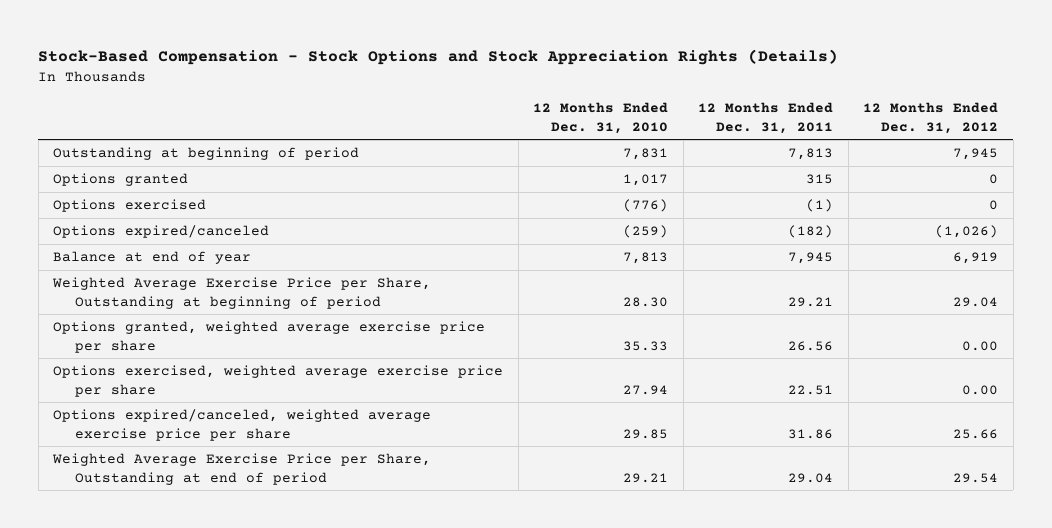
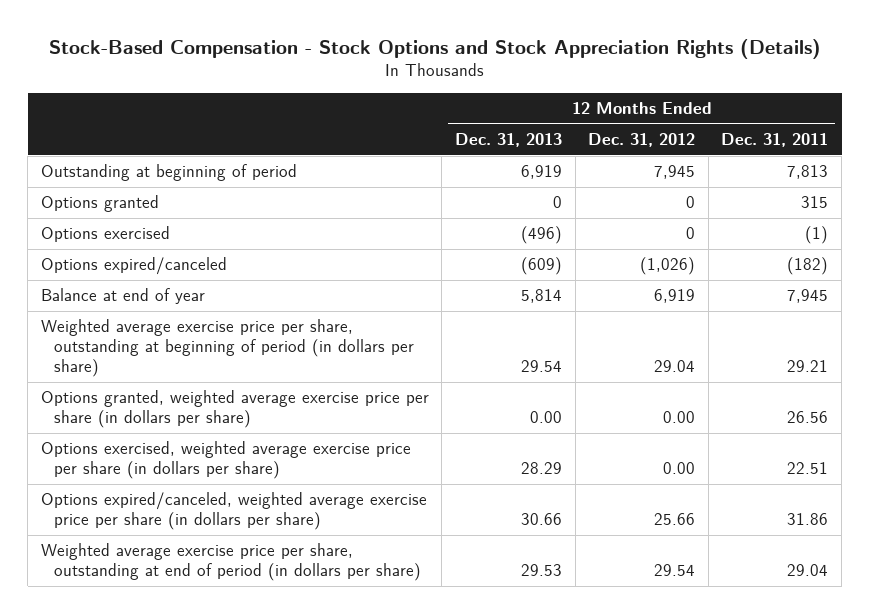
- | 12 Months Ended Dec. 31, 2010 | 12 Months Ended Dec. 31, 2011 | 12 Months Ended Dec. 31, 2012
+ | 12 Months Ended Dec. 31, 2013 | 12 Months Ended Dec. 31, 2012 | 12 Months Ended Dec. 31, 2011
- Weighted Average Exercise Price per Share, Outstanding at beginning of period | 28.30 | 29.21 | 29.04
- Options granted, weighted average exercise price per share | 35.33 | 26.56 | 0.00
- Options exercised, weighted average exercise price per share | 27.94 | 22.51 | 0.00
- Options expired/canceled, weighted average exercise price per share | 29.85 | 31.86 | 25.66
- Weighted Average Exercise Price per Share, Outstanding at end of period | 29.21 | 29.04 | 29.54
+ Weighted average exercise price per share, outstanding at beginning of period (in dollars per share) | 29.54 | 29.04 | 29.21
+ Options granted, weighted average exercise price per share (in dollars per share) | 0.00 | 0.00 | 26.56
+ Options exercised, weighted average exercise price per share (in dollars per share) | 28.29 | 0.00 | 22.51
+ Options expired/canceled, weighted average exercise price per share (in dollars per share) | 30.66 | 25.66 | 31.86
+ Weighted average exercise price per share, outstanding at end of period (in dollars per share) | 29.53 | 29.54 | 29.04

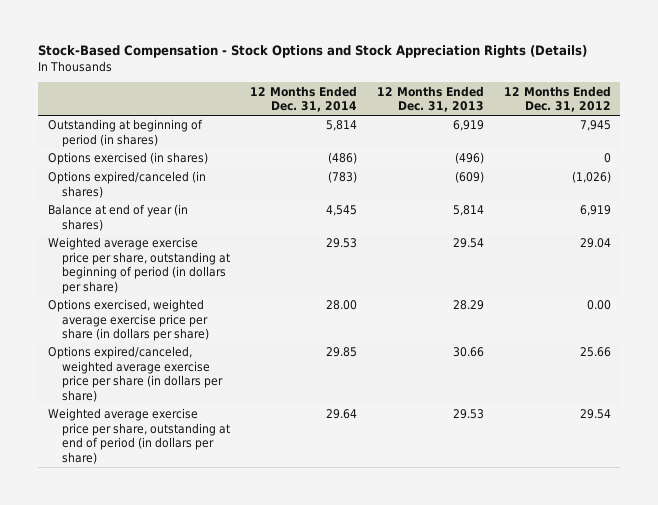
- | 12 Months Ended Dec. 31, 2013 | 12 Months Ended Dec. 31, 2012 | 12 Months Ended Dec. 31, 2011
+ | 12 Months Ended Dec. 31, 2014 | 12 Months Ended Dec. 31, 2013 | 12 Months Ended Dec. 31, 2012
- Outstanding at beginning of period | 6,919 | 7,945 | 7,813
- Options granted | 0 | 0 | 315
- Options exercised | (496) | 0 | (1)
- Options expired/canceled | (609) | (1,026) | (182)
- Balance at end of year | 5,814 | 6,919 | 7,945
+ Outstanding at beginning of period (in shares) | 5,814 | 6,919 | 7,945
+ Options exercised (in shares) | (486) | (496) | 0
+ Options expired/canceled (in shares) | (783) | (609) | (1,026)
+ Balance at end of year (in shares) | 4,545 | 5,814 | 6,919
- Options granted, weighted average exercise price per share (in dollars per share) | 0.00 | 0.00 | 26.56

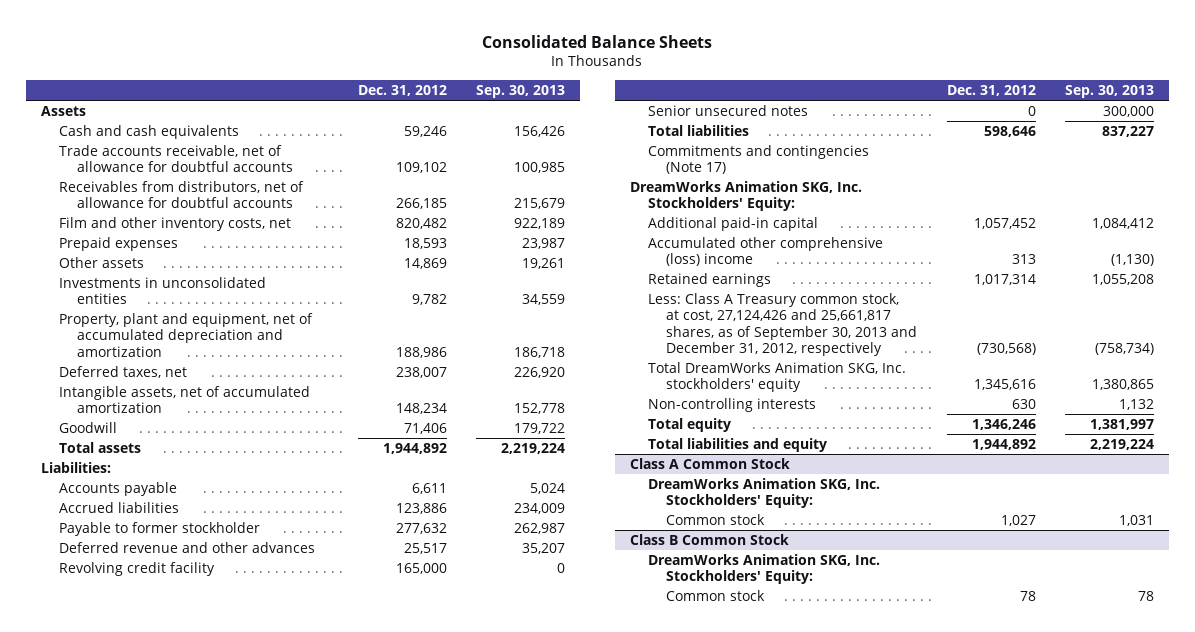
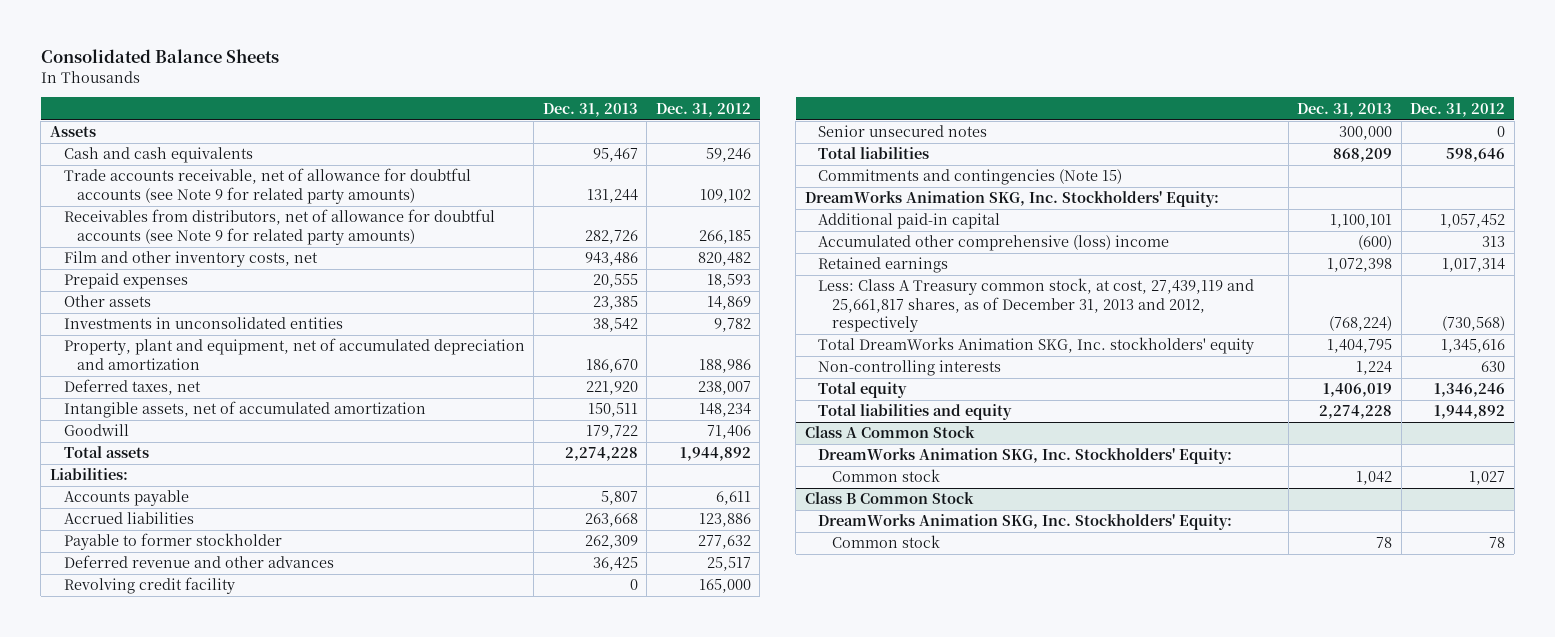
- | Dec. 31, 2012 | Sep. 30, 2013
+ | Dec. 31, 2013 | Dec. 31, 2012
- Trade accounts receivable, net of allowance for doubtful accounts | 109,102 | 100,985
- Receivables from distributors, net of allowance for doubtful accounts | 266,185 | 215,679
+ Trade accounts receivable, net of allowance for doubtful accounts (see Note 9 for related party amounts) | 131,244 | 109,102
+ Receivables from distributors, net of allowance for doubtful accounts (see Note 9 for related party amounts) | 282,726 | 266,185
- Commitments and contingencies (Note 17)
+ Commitments and contingencies (Note 15)
- Less: Class A Treasury common stock, at cost, 27,124,426 and 25,661,817 shares, as of September 30, 2013 and December 31, 2012, respectively | (730,568) | (758,734)
+ Less: Class A Treasury common stock, at cost, 27,439,119 and 25,661,817 shares, as of December 31, 2013 and 2012, respectively | (768,224) | (730,568)

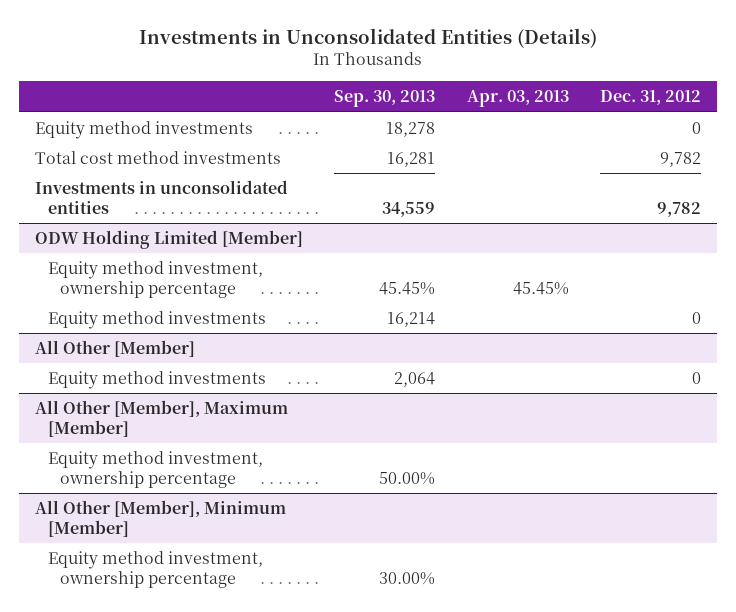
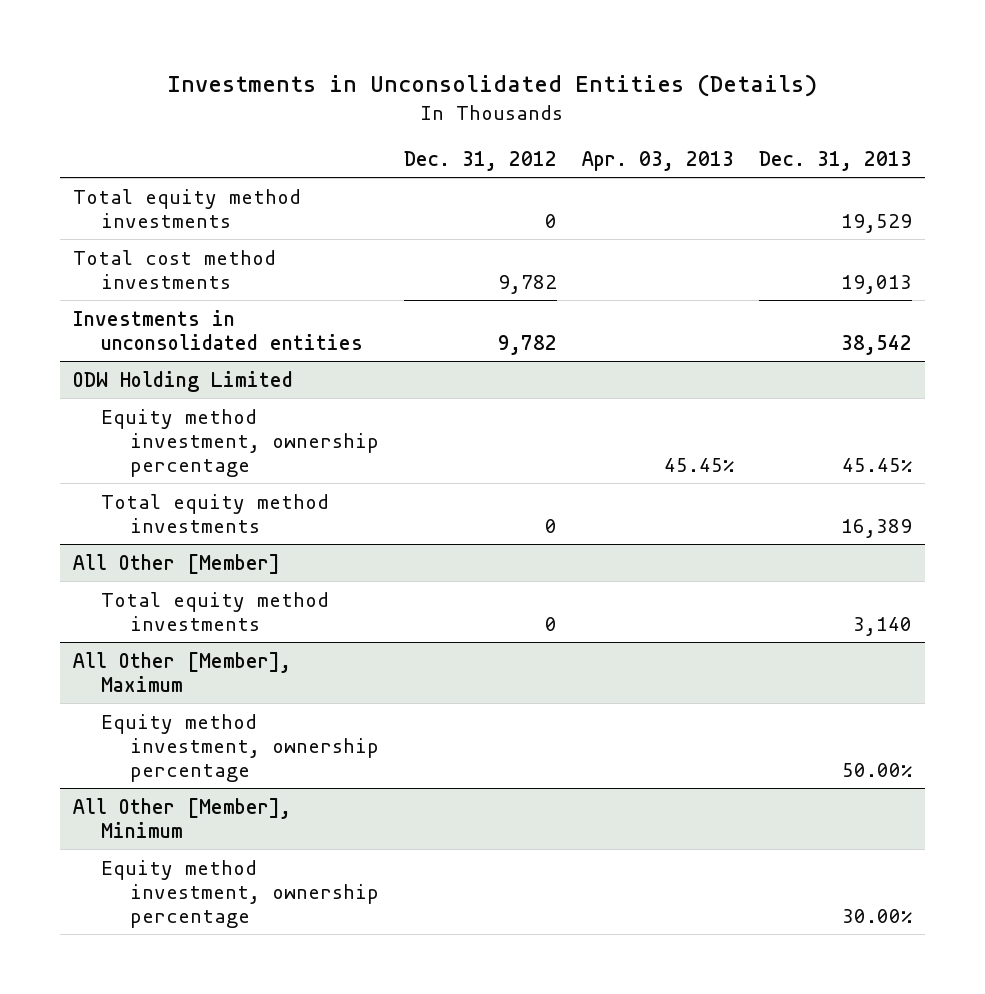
- | Sep. 30, 2013 | Apr. 03, 2013 | Dec. 31, 2012
+ | Dec. 31, 2012 | Apr. 03, 2013 | Dec. 31, 2013
- Equity method investments | 18,278 | | 0
+ Total equity method investments | 0 | | 19,529
- ODW Holding Limited [Member]
+ ODW Holding Limited
- Equity method investments | 16,214 | | 0
+ Total equity method investments | 0 | | 16,389
@ All Other [Member]
- Equity method investments | 2,064 | | 0
- All Other [Member], Maximum [Member]
@ All Other [Member]
+ Total equity method investments | 0 | | 3,140
+ All Other [Member], Maximum
- All Other [Member], Minimum [Member]
+ All Other [Member], Minimum

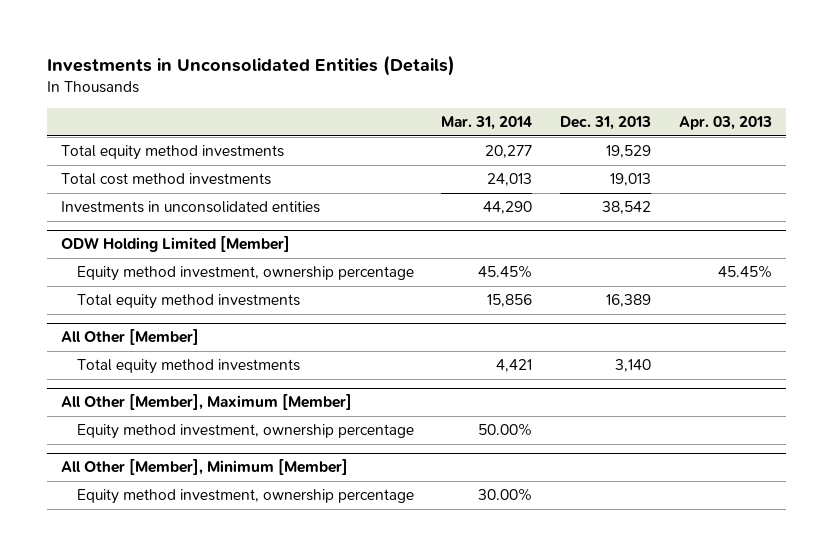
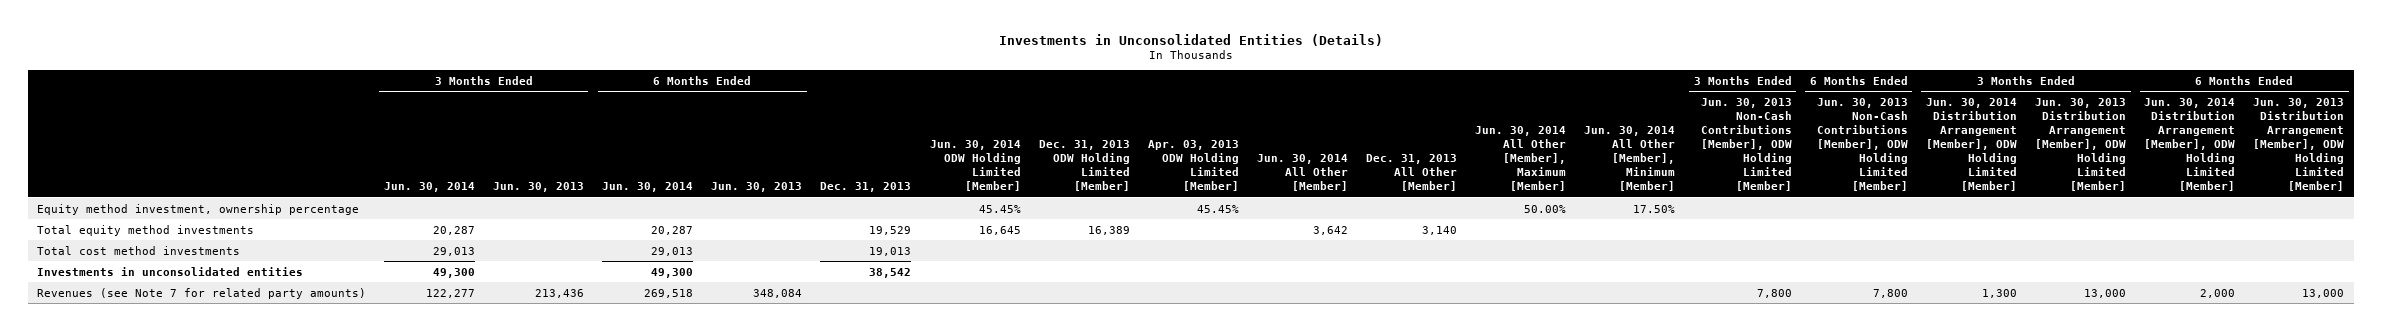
- | Mar. 31, 2014 | Dec. 31, 2013 | Apr. 03, 2013
+ | 3 Months Ended Jun. 30, 2014 | 3 Months Ended Jun. 30, 2013 | 6 Months Ended Jun. 30, 2014 | 6 Months Ended Jun. 30, 2013 | Dec. 31, 2013 | Jun. 30, 2014 ODW Holding Limited [Member] | Dec. 31, 2013 ODW Holding Limited [Member] | Apr. 03, 2013 ODW Holding Limited [Member] | Jun. 30, 2014 All Other [Member] | Dec. 31, 2013 All Other [Member] | Jun. 30, 2014 All Other [Member], Maximum [Member] | Jun. 30, 2014 All Other [Member], Minimum [Member] | 3 Months Ended Jun. 30, 2013 Non-Cash Contributions [Member], ODW Holding Limited [Member] | 6 Months Ended Jun. 30, 2013 Non-Cash Contributions [Member], ODW Holding Limited [Member] | 3 Months Ended Jun. 30, 2014 Distribution Arrangement [Member], ODW Holding Limited [Member] | 3 Months Ended Jun. 30, 2013 Distribution Arrangement [Member], ODW Holding Limited [Member] | 6 Months Ended Jun. 30, 2014 Distribution Arrangement [Member], ODW Holding Limited [Member] | 6 Months Ended Jun. 30, 2013 Distribution Arrangement [Member], ODW Holding Limited [Member]
+ Equity method investment, ownership percentage | | | | | | 45.45% | | 45.45% | | | 50.00% | 17.50% | | | | | |
- ODW Holding Limited [Member]
- Equity method investment, ownership percentage | 45.45% | | 45.45%
- Total equity method investments | 15,856 | 16,389 |
- All Other [Member]
- Total equity method investments | 4,421 | 3,140 |
- All Other [Member], Maximum [Member]
- Equity method investment, ownership percentage | 50.00% | |
- All Other [Member], Minimum [Member]
- Equity method investment, ownership percentage | 30.00% | |
+ Revenues (see Note 7 for related party amounts) | 122,277 | 213,436 | 269,518 | 348,084 | | | | | | | | | 7,800 | 7,800 | 1,300 | 13,000 | 2,000 | 13,000

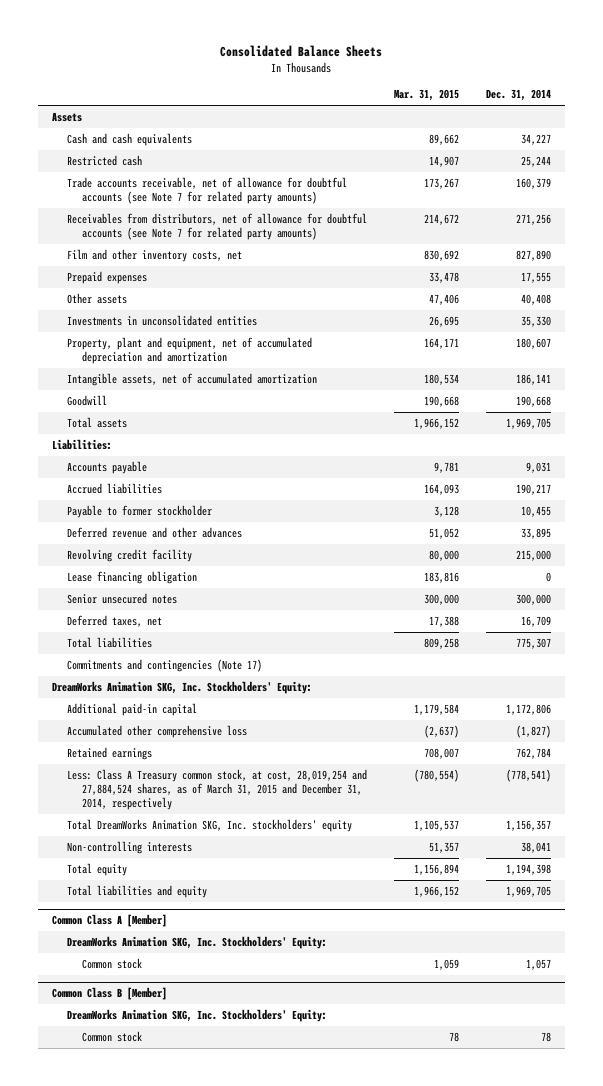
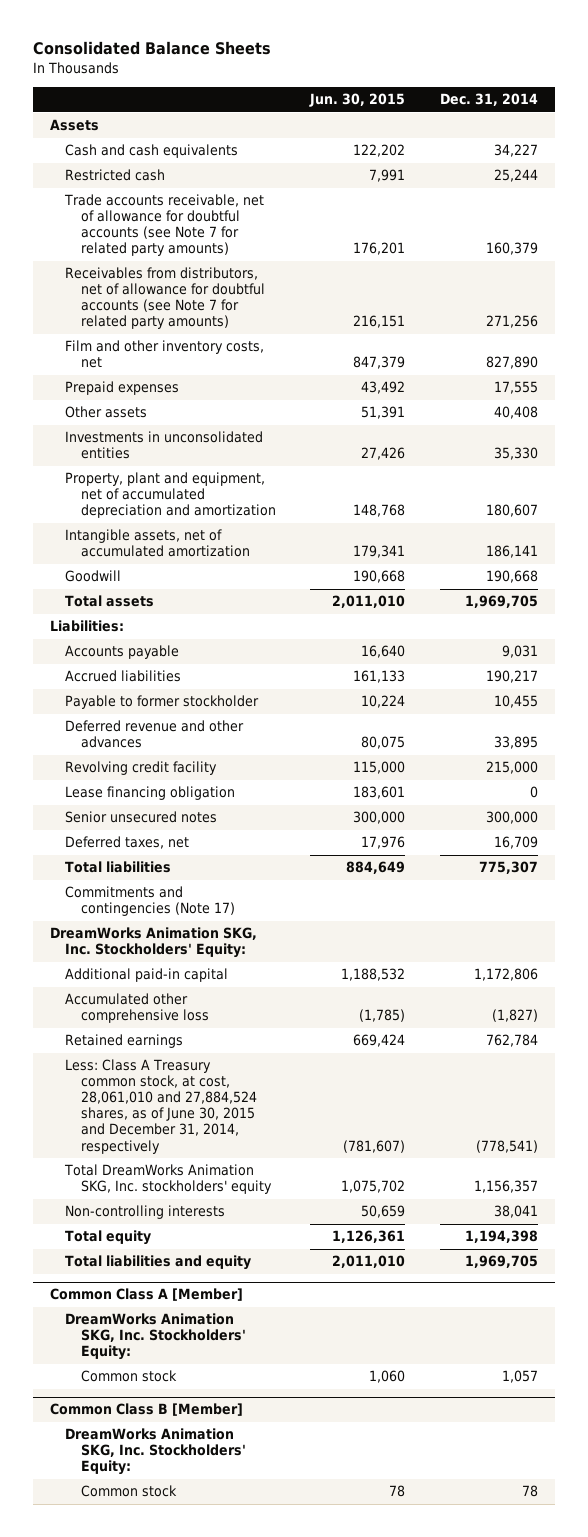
- | Mar. 31, 2015 | Dec. 31, 2014
+ | Jun. 30, 2015 | Dec. 31, 2014
- Less: Class A Treasury common stock, at cost, 28,019,254 and 27,884,524 shares, as of March 31, 2015 and December 31, 2014, respectively | (780,554) | (778,541)
+ Less: Class A Treasury common stock, at cost, 28,061,010 and 27,884,524 shares, as of June 30, 2015 and December 31, 2014, respectively | (781,607) | (778,541)

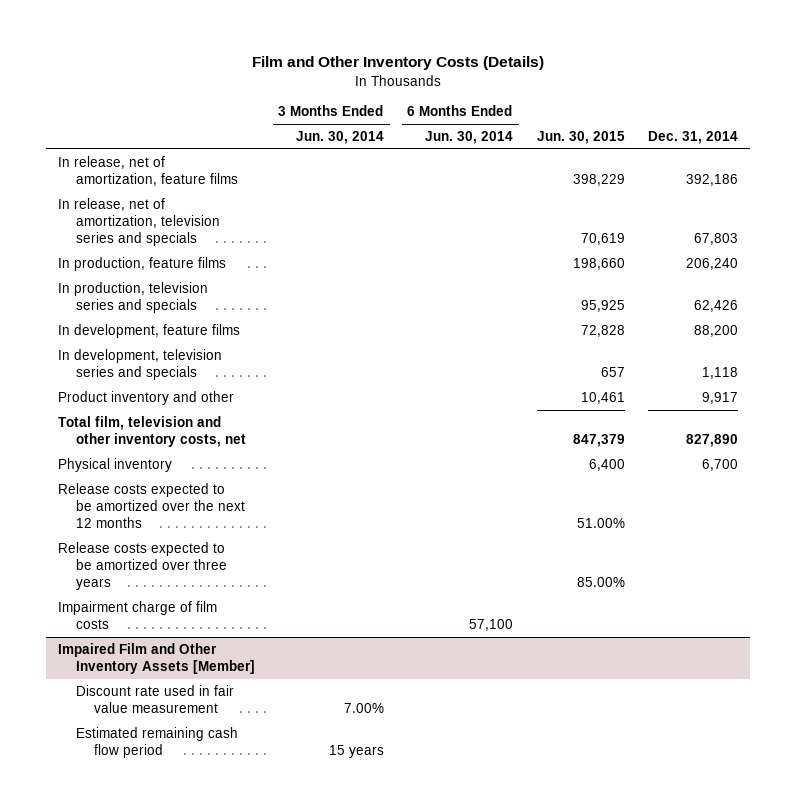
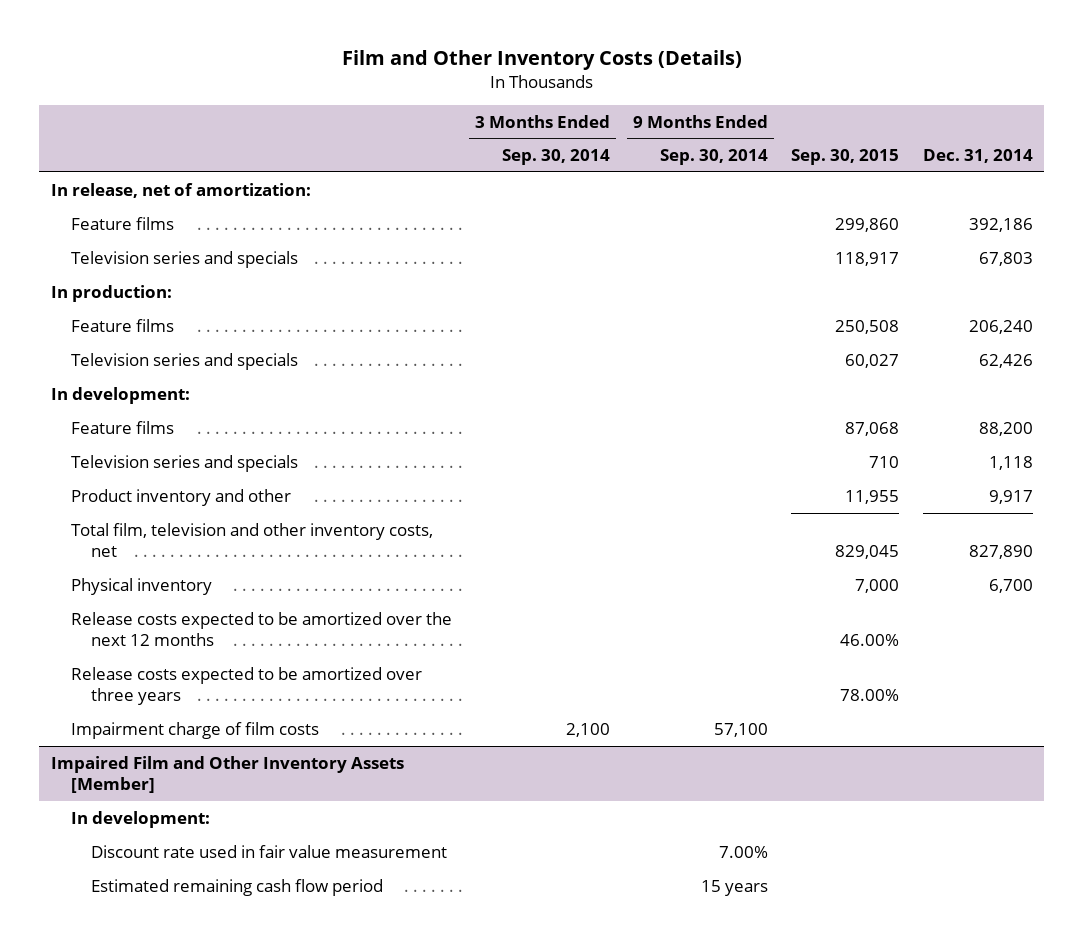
- | 3 Months Ended Jun. 30, 2014 | 6 Months Ended Jun. 30, 2014 | Jun. 30, 2015 | Dec. 31, 2014
+ | 3 Months Ended Sep. 30, 2014 | 9 Months Ended Sep. 30, 2014 | Sep. 30, 2015 | Dec. 31, 2014
- In release, net of amortization, feature films | | | 398,229 | 392,186
- In release, net of amortization, television series and specials | | | 70,619 | 67,803
- In production, feature films | | | 198,660 | 206,240
- In production, television series and specials | | | 95,925 | 62,426
- In development, feature films | | | 72,828 | 88,200
- In development, television series and specials | | | 657 | 1,118
+ In release, net of amortization:
+ Feature films | | | 299,860 | 392,186
+ Television series and specials | | | 118,917 | 67,803
+ In production:
+ Feature films | | | 250,508 | 206,240
+ Television series and specials | | | 60,027 | 62,426
+ In development:
+ Feature films | | | 87,068 | 88,200
+ Television series and specials | | | 710 | 1,118
@ Impaired Film and Other Inventory Assets [Member]
+ In development:

